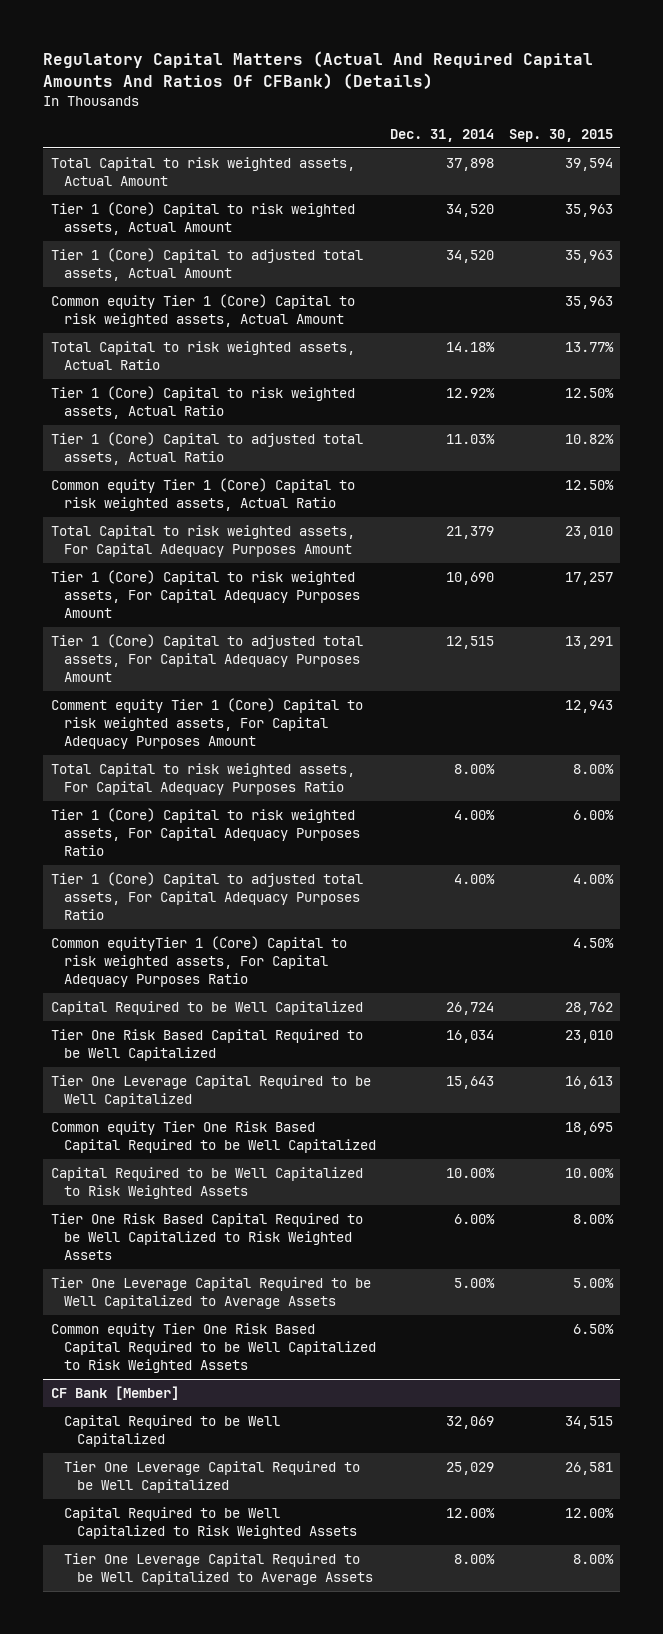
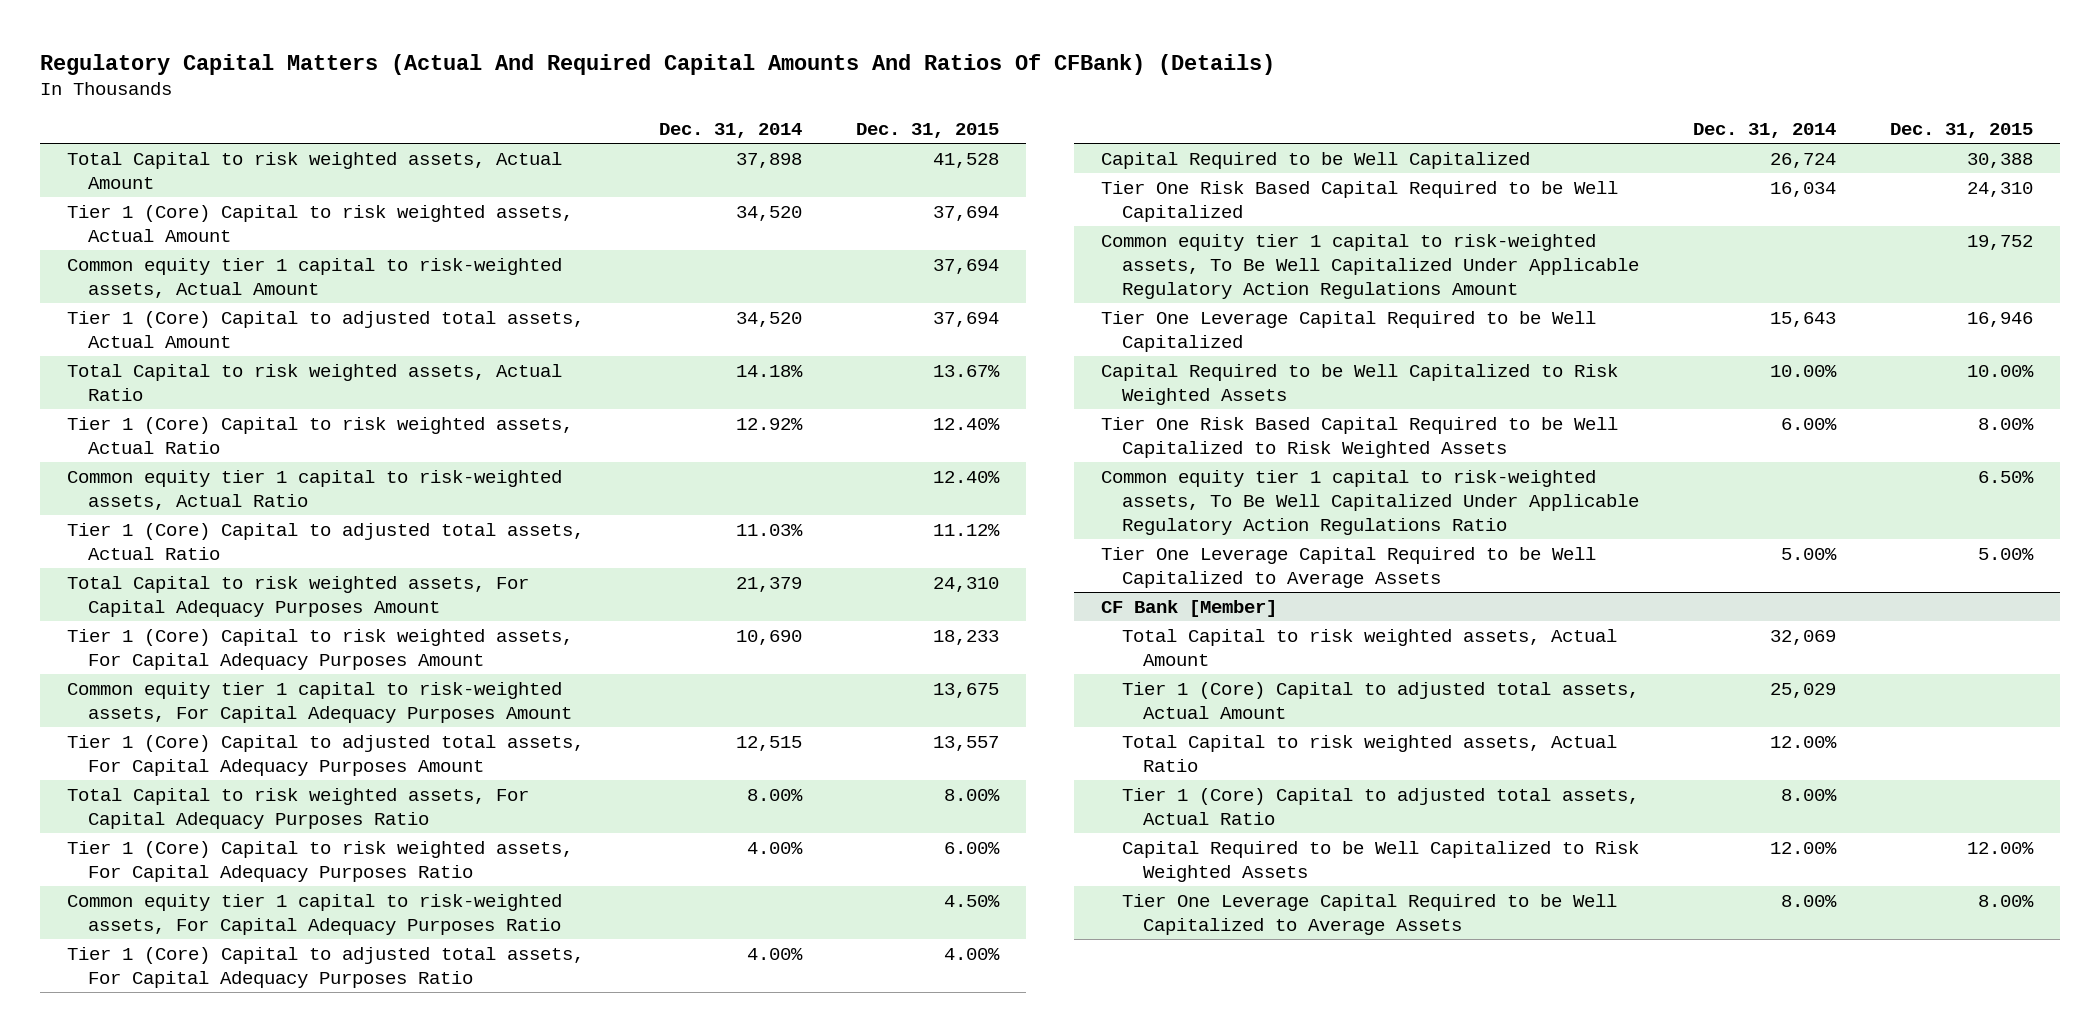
- | Dec. 31, 2014 | Sep. 30, 2015
+ | Dec. 31, 2014 | Dec. 31, 2015
+ Common equity tier 1 capital to risk-weighted assets, Actual Amount | | 37,694
- Common equity Tier 1 (Core) Capital to risk weighted assets, Actual Amount | | 35,963
+ Common equity tier 1 capital to risk-weighted assets, Actual Ratio | | 12.40%
- Common equity Tier 1 (Core) Capital to risk weighted assets, Actual Ratio | | 12.50%
+ Common equity tier 1 capital to risk-weighted assets, For Capital Adequacy Purposes Amount | | 13,675
- Comment equity Tier 1 (Core) Capital to risk weighted assets, For Capital Adequacy Purposes Amount | | 12,943
+ Common equity tier 1 capital to risk-weighted assets, For Capital Adequacy Purposes Ratio | | 4.50%
- Common equityTier 1 (Core) Capital to risk weighted assets, For Capital Adequacy Purposes Ratio | | 4.50%
+ Common equity tier 1 capital to risk-weighted assets, To Be Well Capitalized Under Applicable Regulatory Action Regulations Amount | | 19,752
- Common equity Tier One Risk Based Capital Required to be Well Capitalized | | 18,695
+ Common equity tier 1 capital to risk-weighted assets, To Be Well Capitalized Under Applicable Regulatory Action Regulations Ratio | | 6.50%
- Common equity Tier One Risk Based Capital Required to be Well Capitalized to Risk Weighted Assets | | 6.50%
@ CF Bank [Member]
- Capital Required to be Well Capitalized | 32,069 | 34,515
- Tier One Leverage Capital Required to be Well Capitalized | 25,029 | 26,581
+ Total Capital to risk weighted assets, Actual Amount | 32,069 |
+ Tier 1 (Core) Capital to adjusted total assets, Actual Amount | 25,029 |
+ Total Capital to risk weighted assets, Actual Ratio | 12.00% |
+ Tier 1 (Core) Capital to adjusted total assets, Actual Ratio | 8.00% |

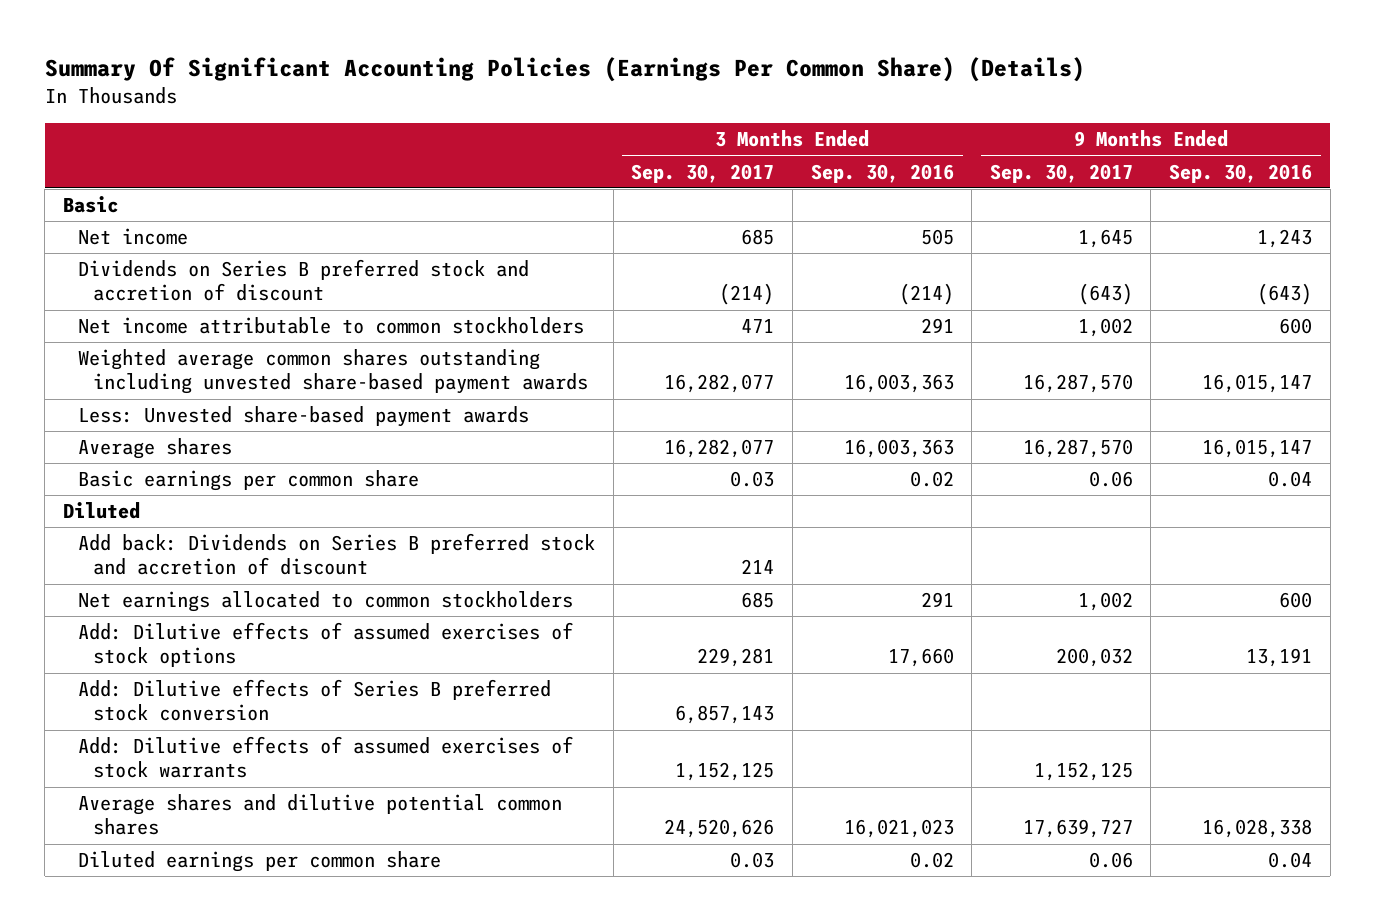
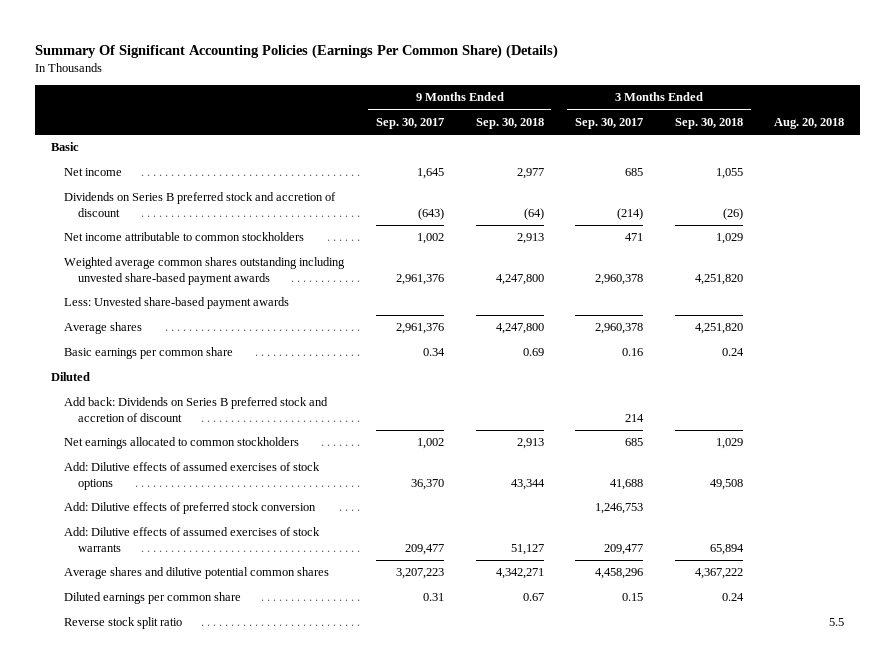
- | 3 Months Ended Sep. 30, 2017 | 3 Months Ended Sep. 30, 2016 | 9 Months Ended Sep. 30, 2017 | 9 Months Ended Sep. 30, 2016
+ | 9 Months Ended Sep. 30, 2017 | 9 Months Ended Sep. 30, 2018 | 3 Months Ended Sep. 30, 2017 | 3 Months Ended Sep. 30, 2018 | Aug. 20, 2018
- Weighted average common shares outstanding including unvested share-based payment awards | 16,282,077 | 16,003,363 | 16,287,570 | 16,015,147
+ Weighted average common shares outstanding including unvested share-based payment awards | 2,961,376 | 4,247,800 | 2,960,378 | 4,251,820 |
- Average shares | 16,282,077 | 16,003,363 | 16,287,570 | 16,015,147
- Basic earnings per common share | 0.03 | 0.02 | 0.06 | 0.04
+ Average shares | 2,961,376 | 4,247,800 | 2,960,378 | 4,251,820 |
+ Basic earnings per common share | 0.34 | 0.69 | 0.16 | 0.24 |
- Add: Dilutive effects of assumed exercises of stock options | 229,281 | 17,660 | 200,032 | 13,191
- Add: Dilutive effects of Series B preferred stock conversion | 6,857,143 | | |
- Add: Dilutive effects of assumed exercises of stock warrants | 1,152,125 | | 1,152,125 |
- Average shares and dilutive potential common shares | 24,520,626 | 16,021,023 | 17,639,727 | 16,028,338
- Diluted earnings per common share | 0.03 | 0.02 | 0.06 | 0.04
+ Add: Dilutive effects of assumed exercises of stock options | 36,370 | 43,344 | 41,688 | 49,508 |
+ Add: Dilutive effects of preferred stock conversion | | | 1,246,753 | |
+ Add: Dilutive effects of assumed exercises of stock warrants | 209,477 | 51,127 | 209,477 | 65,894 |
+ Average shares and dilutive potential common shares | 3,207,223 | 4,342,271 | 4,458,296 | 4,367,222 |
+ Diluted earnings per common share | 0.31 | 0.67 | 0.15 | 0.24 |
+ Reverse stock split ratio | | | | | 5.5

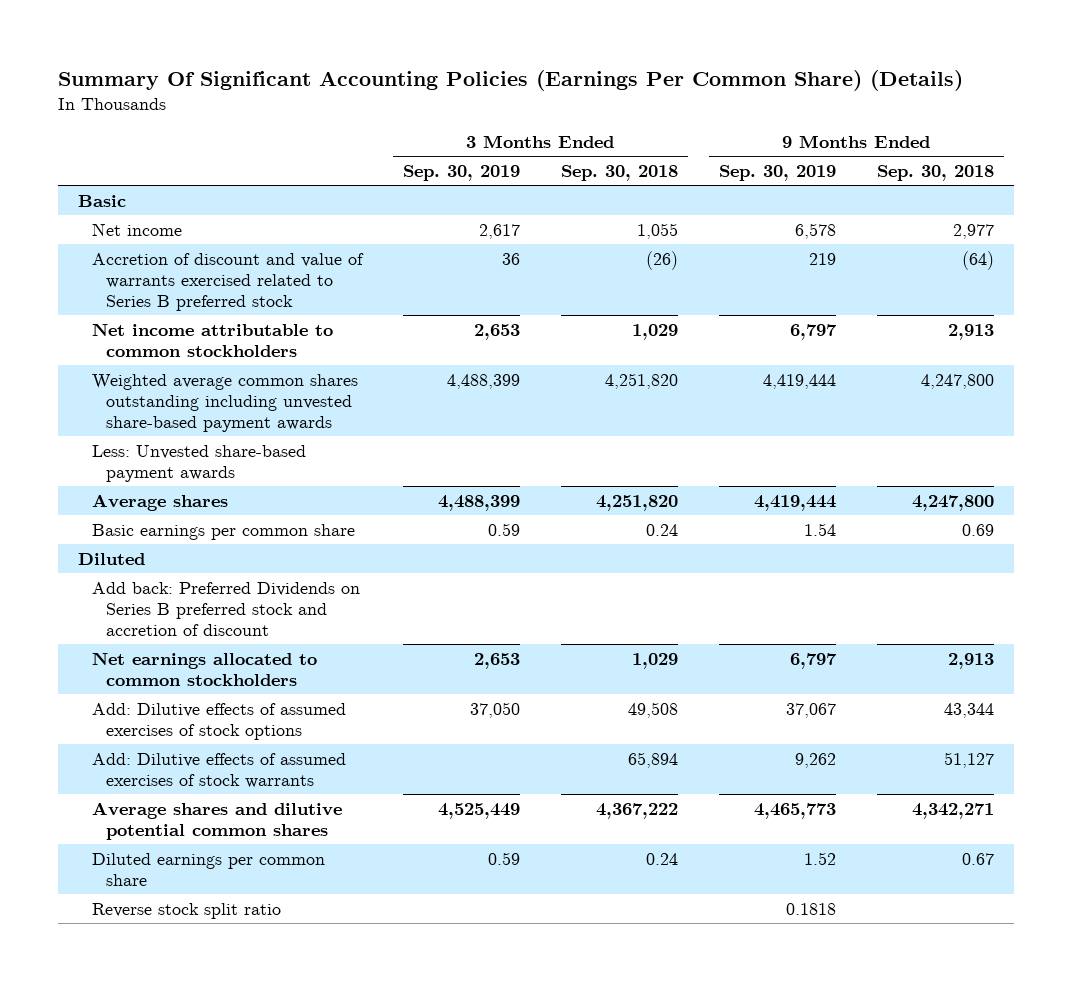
- | 9 Months Ended Sep. 30, 2017 | 9 Months Ended Sep. 30, 2018 | 3 Months Ended Sep. 30, 2017 | 3 Months Ended Sep. 30, 2018 | Aug. 20, 2018
+ | 3 Months Ended Sep. 30, 2019 | 3 Months Ended Sep. 30, 2018 | 9 Months Ended Sep. 30, 2019 | 9 Months Ended Sep. 30, 2018
- Dividends on Series B preferred stock and accretion of discount | (643) | (64) | (214) | (26) |
+ Accretion of discount and value of warrants exercised related to Series B preferred stock | 36 | (26) | 219 | (64)
- Add back: Dividends on Series B preferred stock and accretion of discount | | | 214 | |
+ Add back: Preferred Dividends on Series B preferred stock and accretion of discount
- Add: Dilutive effects of preferred stock conversion | | | 1,246,753 | |

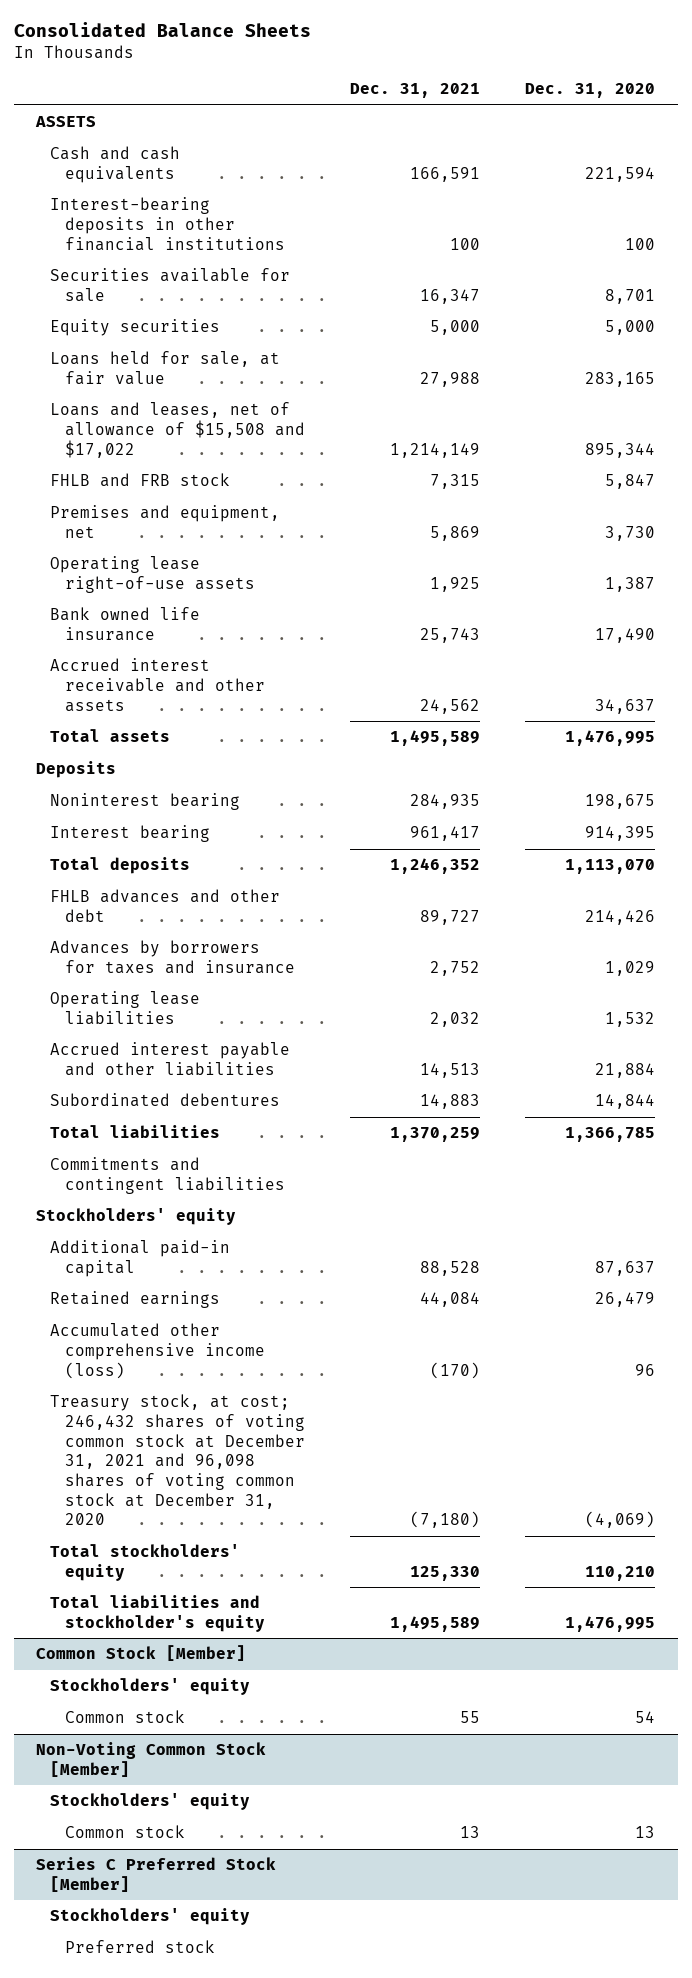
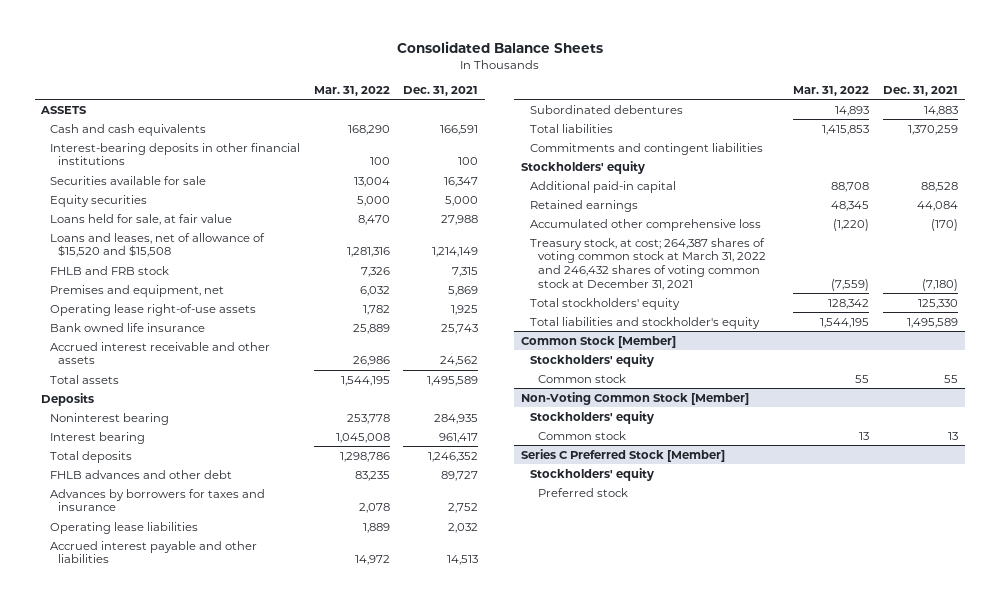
- | Dec. 31, 2021 | Dec. 31, 2020
+ | Mar. 31, 2022 | Dec. 31, 2021
- Loans and leases, net of allowance of $15,508 and $17,022 | 1,214,149 | 895,344
+ Loans and leases, net of allowance of $15,520 and $15,508 | 1,281,316 | 1,214,149
- Accumulated other comprehensive income (loss) | (170) | 96
- Treasury stock, at cost; 246,432 shares of voting common stock at December 31, 2021 and 96,098 shares of voting common stock at December 31, 2020 | (7,180) | (4,069)
+ Accumulated other comprehensive loss | (1,220) | (170)
+ Treasury stock, at cost; 264,387 shares of voting common stock at March 31, 2022 and 246,432 shares of voting common stock at December 31, 2021 | (7,559) | (7,180)

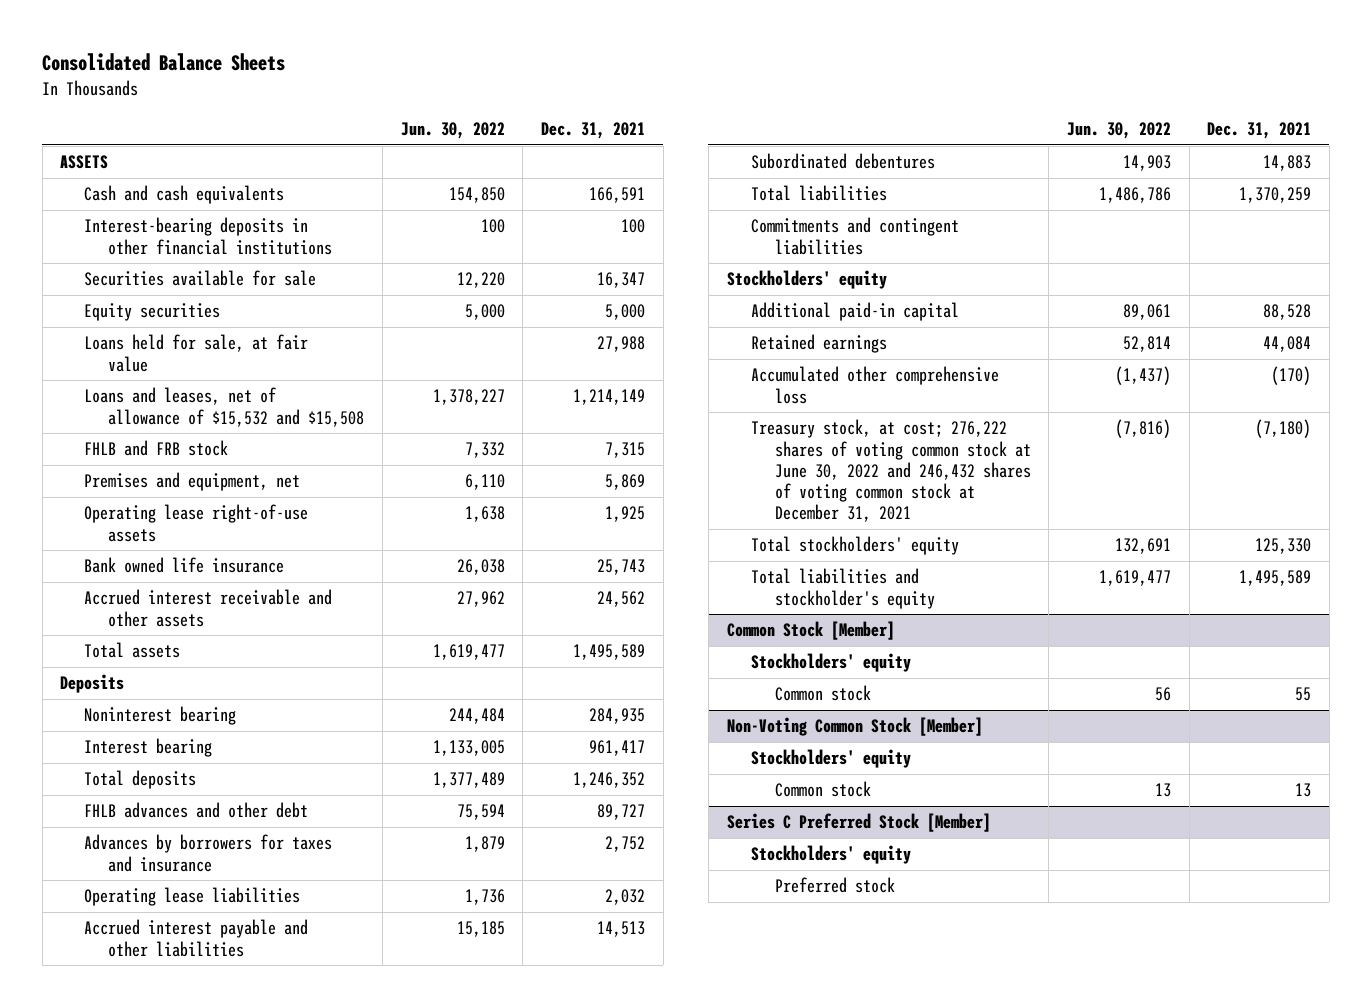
- | Mar. 31, 2022 | Dec. 31, 2021
+ | Jun. 30, 2022 | Dec. 31, 2021
- Loans and leases, net of allowance of $15,520 and $15,508 | 1,281,316 | 1,214,149
+ Loans and leases, net of allowance of $15,532 and $15,508 | 1,378,227 | 1,214,149
- Treasury stock, at cost; 264,387 shares of voting common stock at March 31, 2022 and 246,432 shares of voting common stock at December 31, 2021 | (7,559) | (7,180)
+ Treasury stock, at cost; 276,222 shares of voting common stock at June 30, 2022 and 246,432 shares of voting common stock at December 31, 2021 | (7,816) | (7,180)

